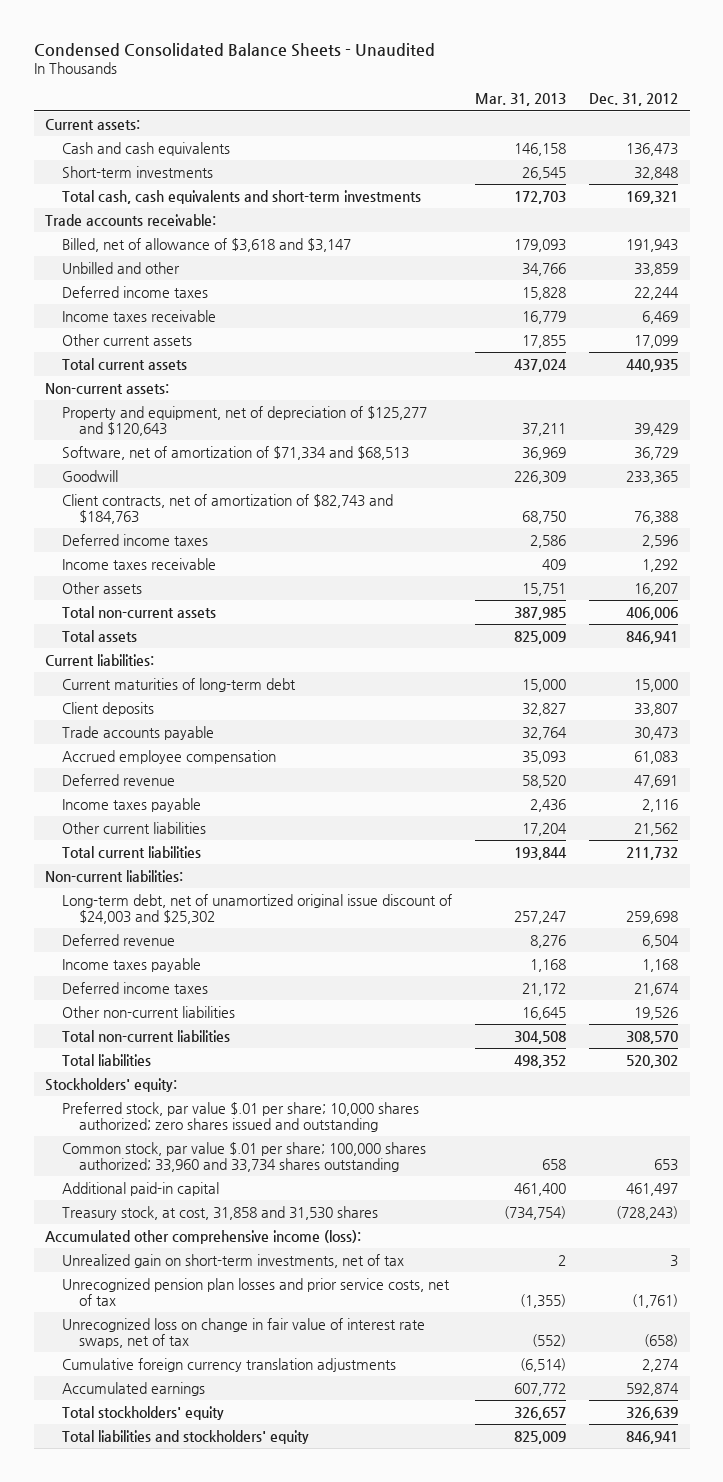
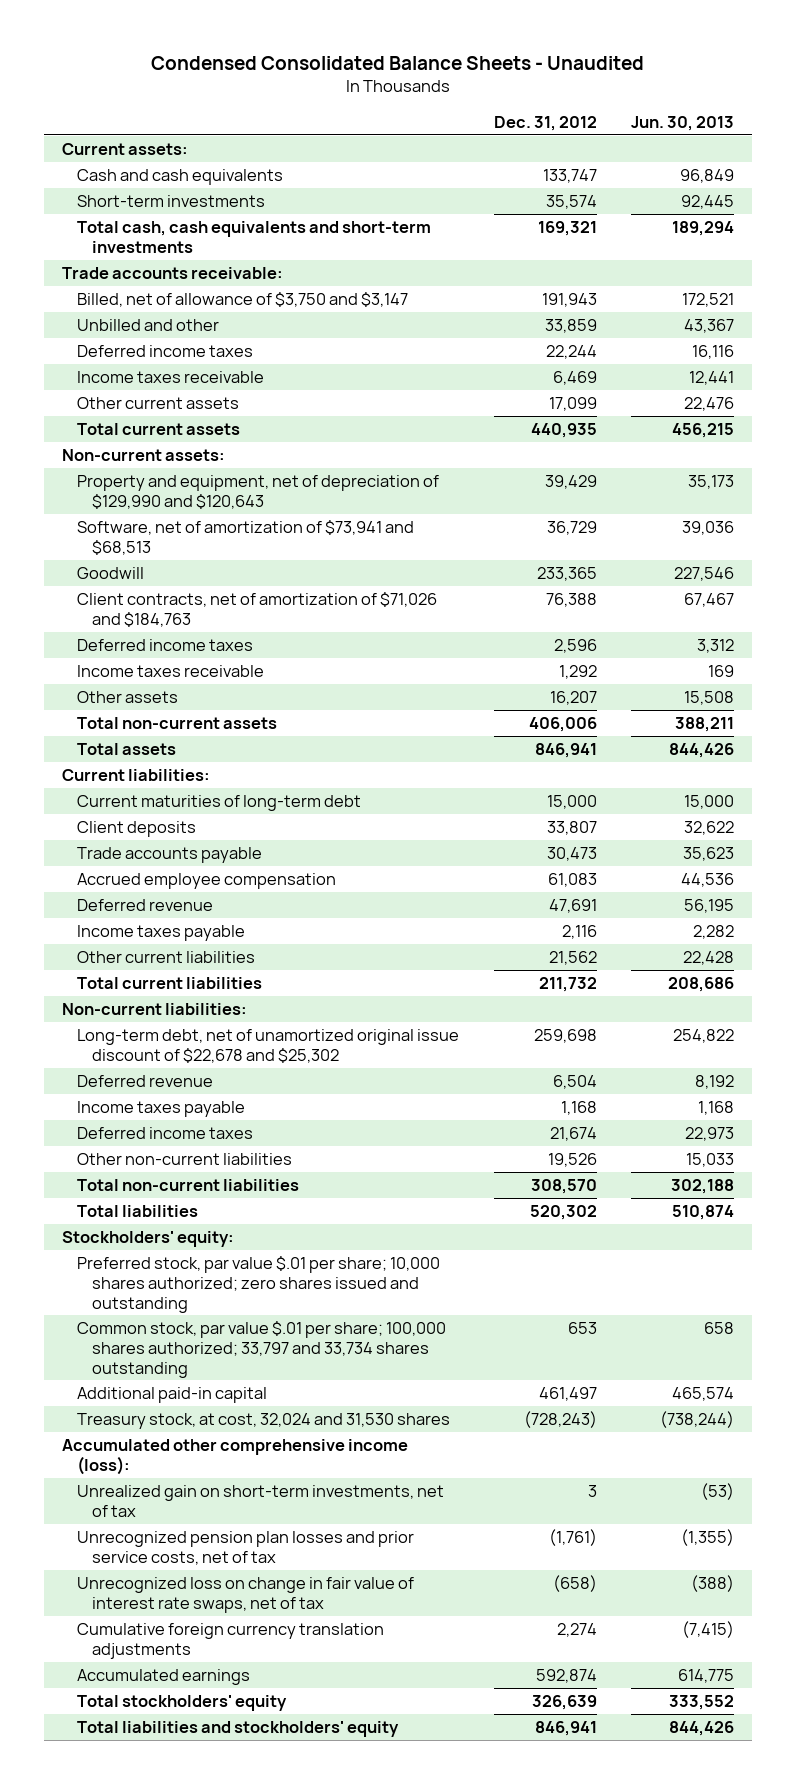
- | Mar. 31, 2013 | Dec. 31, 2012
+ | Dec. 31, 2012 | Jun. 30, 2013
- Cash and cash equivalents | 146,158 | 136,473
- Short-term investments | 26,545 | 32,848
+ Cash and cash equivalents | 133,747 | 96,849
+ Short-term investments | 35,574 | 92,445
- Billed, net of allowance of $3,618 and $3,147 | 179,093 | 191,943
+ Billed, net of allowance of $3,750 and $3,147 | 191,943 | 172,521
- Property and equipment, net of depreciation of $125,277 and $120,643 | 37,211 | 39,429
- Software, net of amortization of $71,334 and $68,513 | 36,969 | 36,729
+ Property and equipment, net of depreciation of $129,990 and $120,643 | 39,429 | 35,173
+ Software, net of amortization of $73,941 and $68,513 | 36,729 | 39,036
- Client contracts, net of amortization of $82,743 and $184,763 | 68,750 | 76,388
+ Client contracts, net of amortization of $71,026 and $184,763 | 76,388 | 67,467
- Long-term debt, net of unamortized original issue discount of $24,003 and $25,302 | 257,247 | 259,698
+ Long-term debt, net of unamortized original issue discount of $22,678 and $25,302 | 259,698 | 254,822
- Common stock, par value $.01 per share; 100,000 shares authorized; 33,960 and 33,734 shares outstanding | 658 | 653
+ Common stock, par value $.01 per share; 100,000 shares authorized; 33,797 and 33,734 shares outstanding | 653 | 658
- Treasury stock, at cost, 31,858 and 31,530 shares | (734,754) | (728,243)
+ Treasury stock, at cost, 32,024 and 31,530 shares | (728,243) | (738,244)

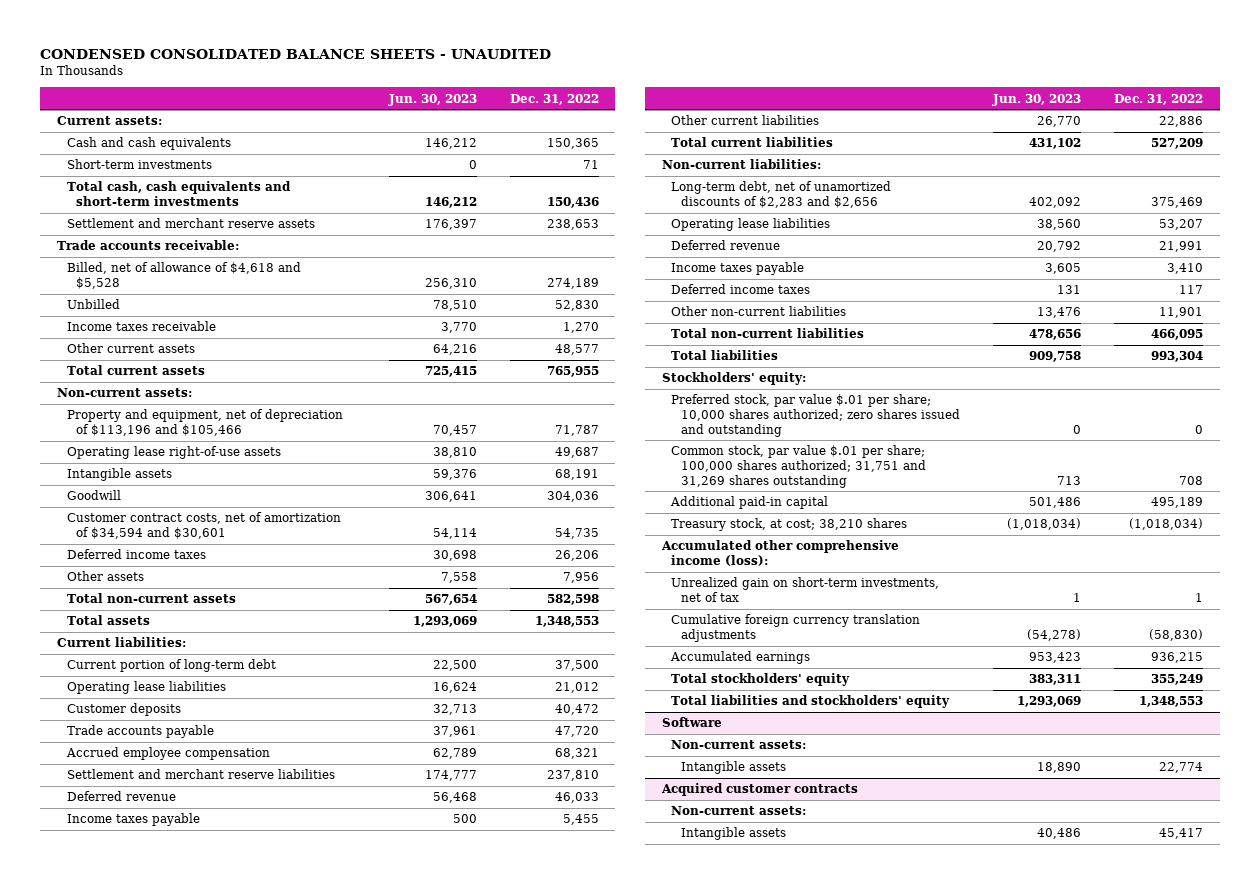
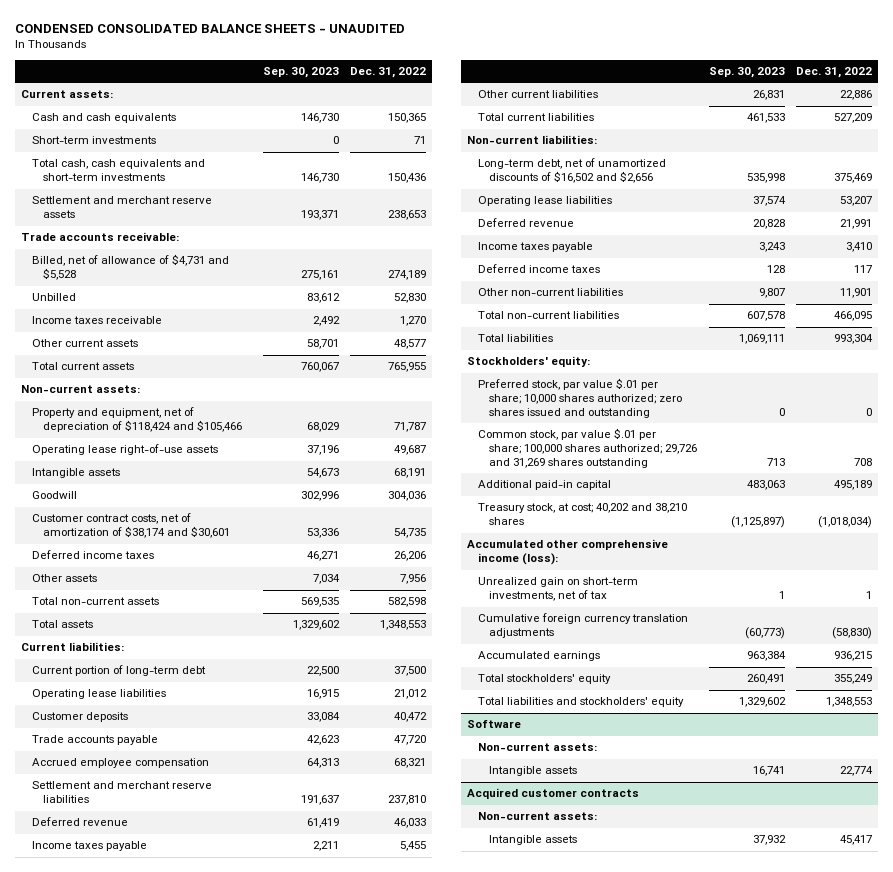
- | Jun. 30, 2023 | Dec. 31, 2022
+ | Sep. 30, 2023 | Dec. 31, 2022
- Billed, net of allowance of $4,618 and $5,528 | 256,310 | 274,189
+ Billed, net of allowance of $4,731 and $5,528 | 275,161 | 274,189
- Property and equipment, net of depreciation of $113,196 and $105,466 | 70,457 | 71,787
+ Property and equipment, net of depreciation of $118,424 and $105,466 | 68,029 | 71,787
- Customer contract costs, net of amortization of $34,594 and $30,601 | 54,114 | 54,735
+ Customer contract costs, net of amortization of $38,174 and $30,601 | 53,336 | 54,735
- Long-term debt, net of unamortized discounts of $2,283 and $2,656 | 402,092 | 375,469
+ Long-term debt, net of unamortized discounts of $16,502 and $2,656 | 535,998 | 375,469
- Common stock, par value $.01 per share; 100,000 shares authorized; 31,751 and 31,269 shares outstanding | 713 | 708
+ Common stock, par value $.01 per share; 100,000 shares authorized; 29,726 and 31,269 shares outstanding | 713 | 708
- Treasury stock, at cost; 38,210 shares | (1,018,034) | (1,018,034)
+ Treasury stock, at cost; 40,202 and 38,210 shares | (1,125,897) | (1,018,034)

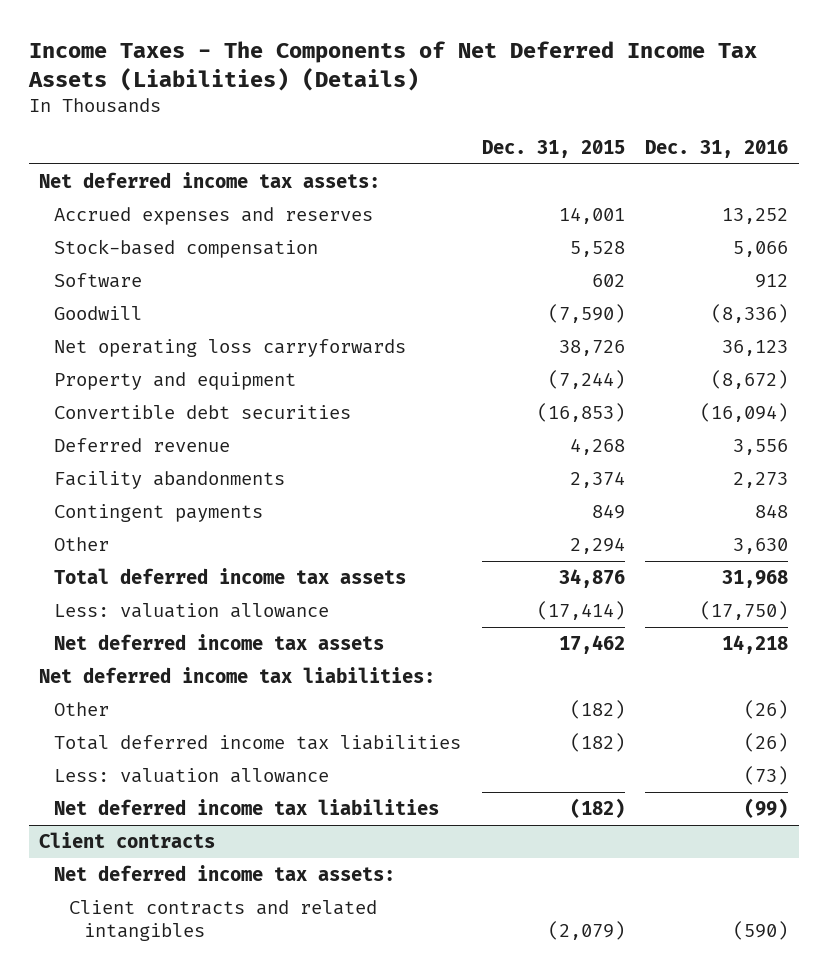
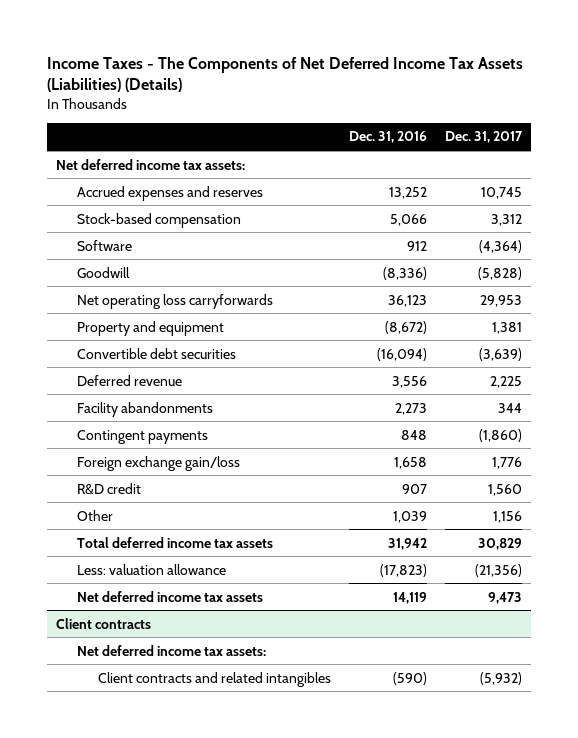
- | Dec. 31, 2015 | Dec. 31, 2016
+ | Dec. 31, 2016 | Dec. 31, 2017
- Other | 2,294 | 3,630
- Total deferred income tax assets | 34,876 | 31,968
- Less: valuation allowance | (17,414) | (17,750)
- Net deferred income tax assets | 17,462 | 14,218
- Net deferred income tax liabilities:
- Other | (182) | (26)
- Total deferred income tax liabilities | (182) | (26)
- Less: valuation allowance | | (73)
- Net deferred income tax liabilities | (182) | (99)
+ Foreign exchange gain/loss | 1,658 | 1,776
+ R&D credit | 907 | 1,560
+ Other | 1,039 | 1,156
+ Total deferred income tax assets | 31,942 | 30,829
+ Less: valuation allowance | (17,823) | (21,356)
+ Net deferred income tax assets | 14,119 | 9,473

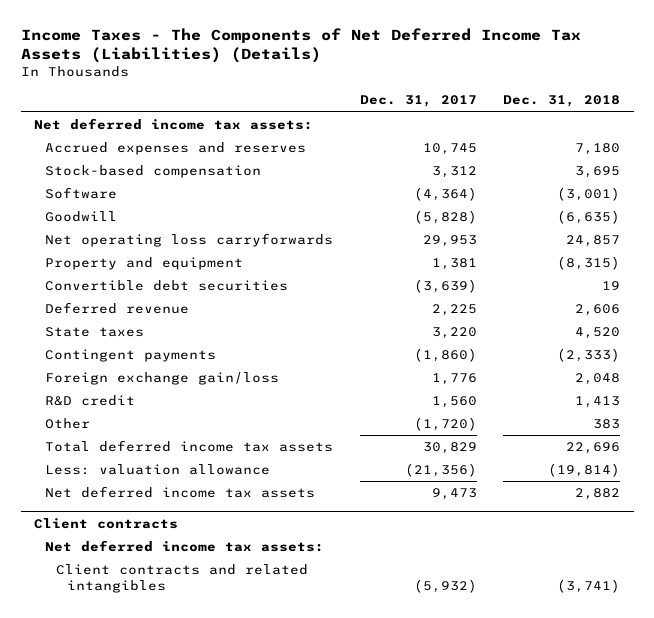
- | Dec. 31, 2016 | Dec. 31, 2017
+ | Dec. 31, 2017 | Dec. 31, 2018
- Facility abandonments | 2,273 | 344
+ State taxes | 3,220 | 4,520
- Other | 1,039 | 1,156
+ Other | (1,720) | 383

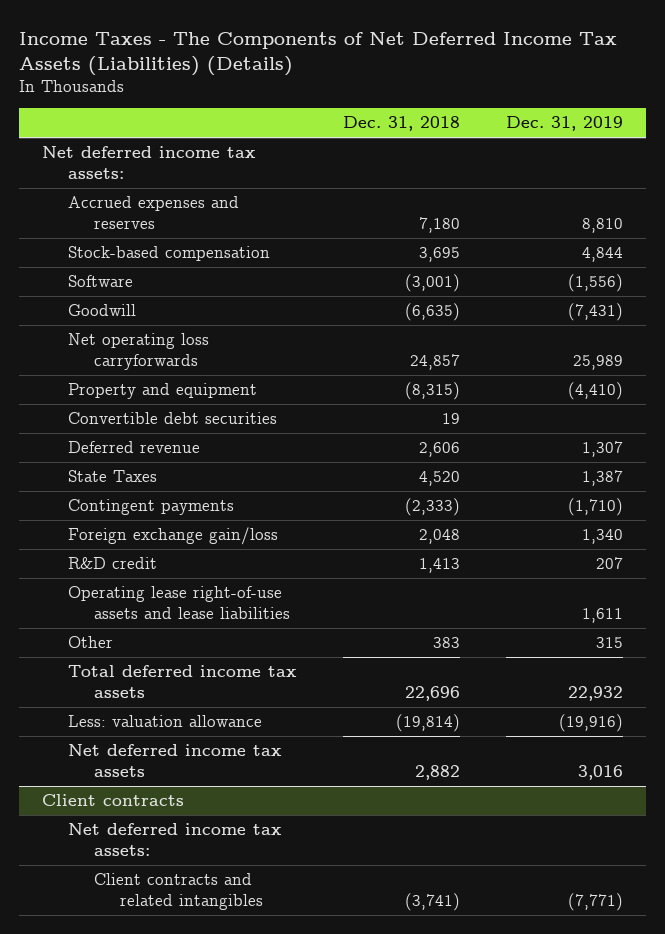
- | Dec. 31, 2017 | Dec. 31, 2018
+ | Dec. 31, 2018 | Dec. 31, 2019
- State taxes | 3,220 | 4,520
+ State Taxes | 4,520 | 1,387
+ Operating lease right-of-use assets and lease liabilities | | 1,611

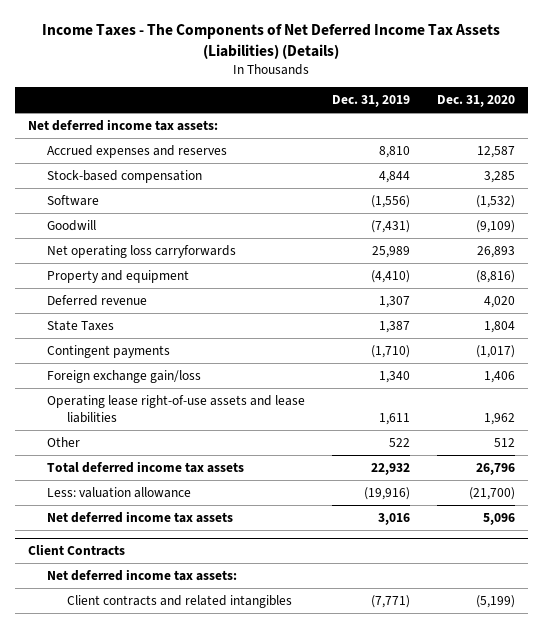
- | Dec. 31, 2018 | Dec. 31, 2019
+ | Dec. 31, 2019 | Dec. 31, 2020
- Convertible debt securities | 19 |
- R&D credit | 1,413 | 207
- Other | 383 | 315
+ Other | 522 | 512
- Client contracts
+ Client Contracts

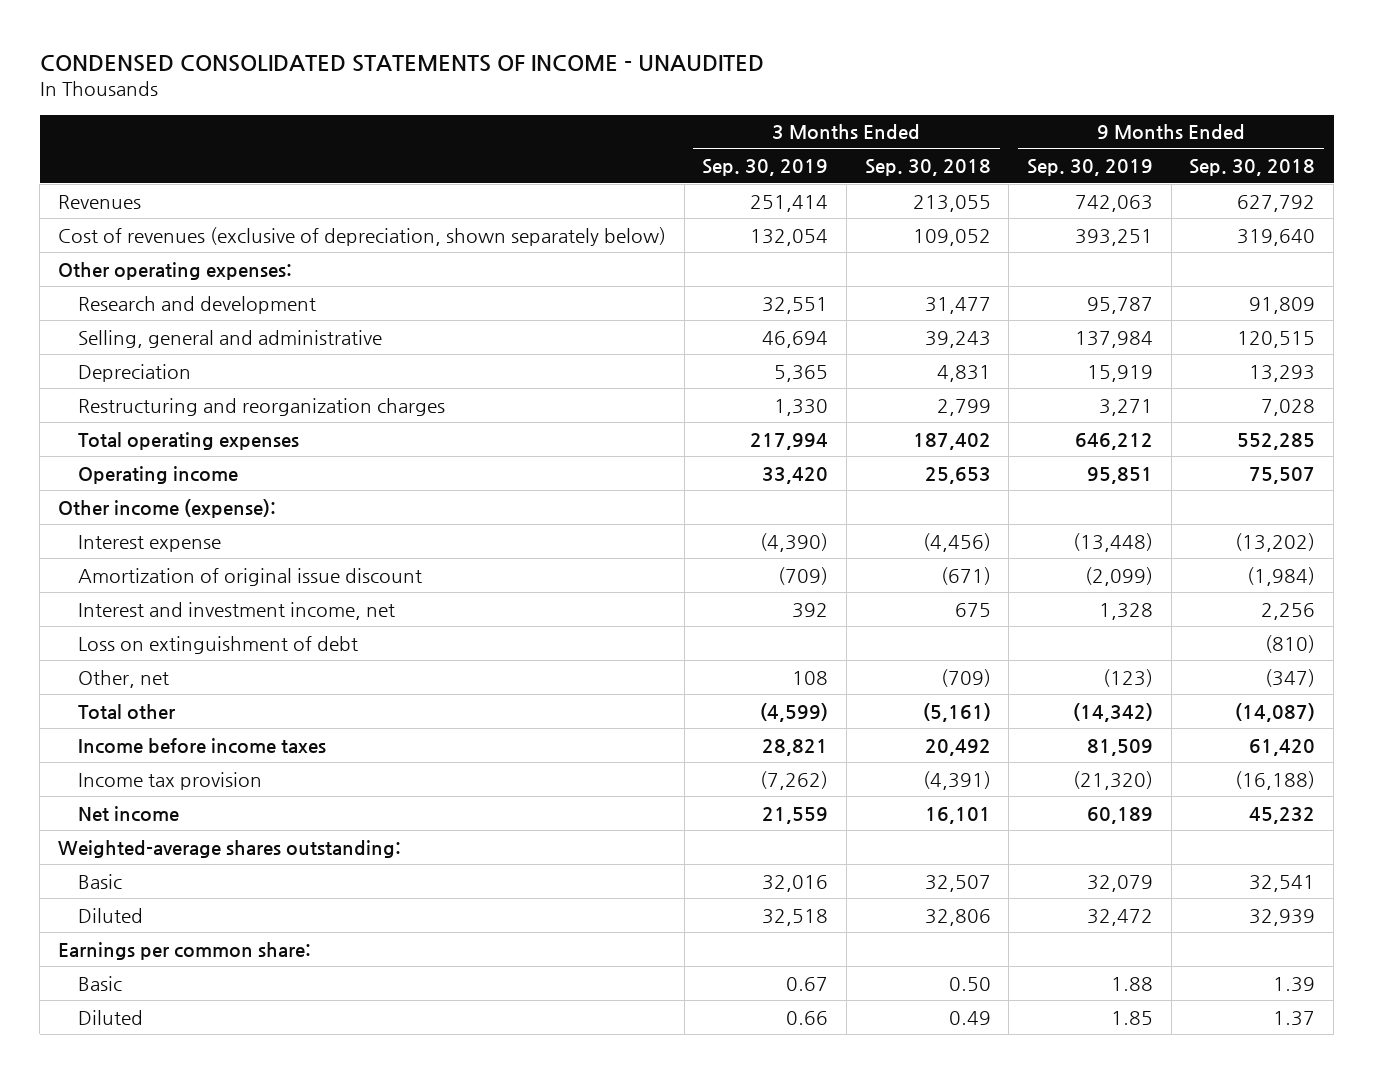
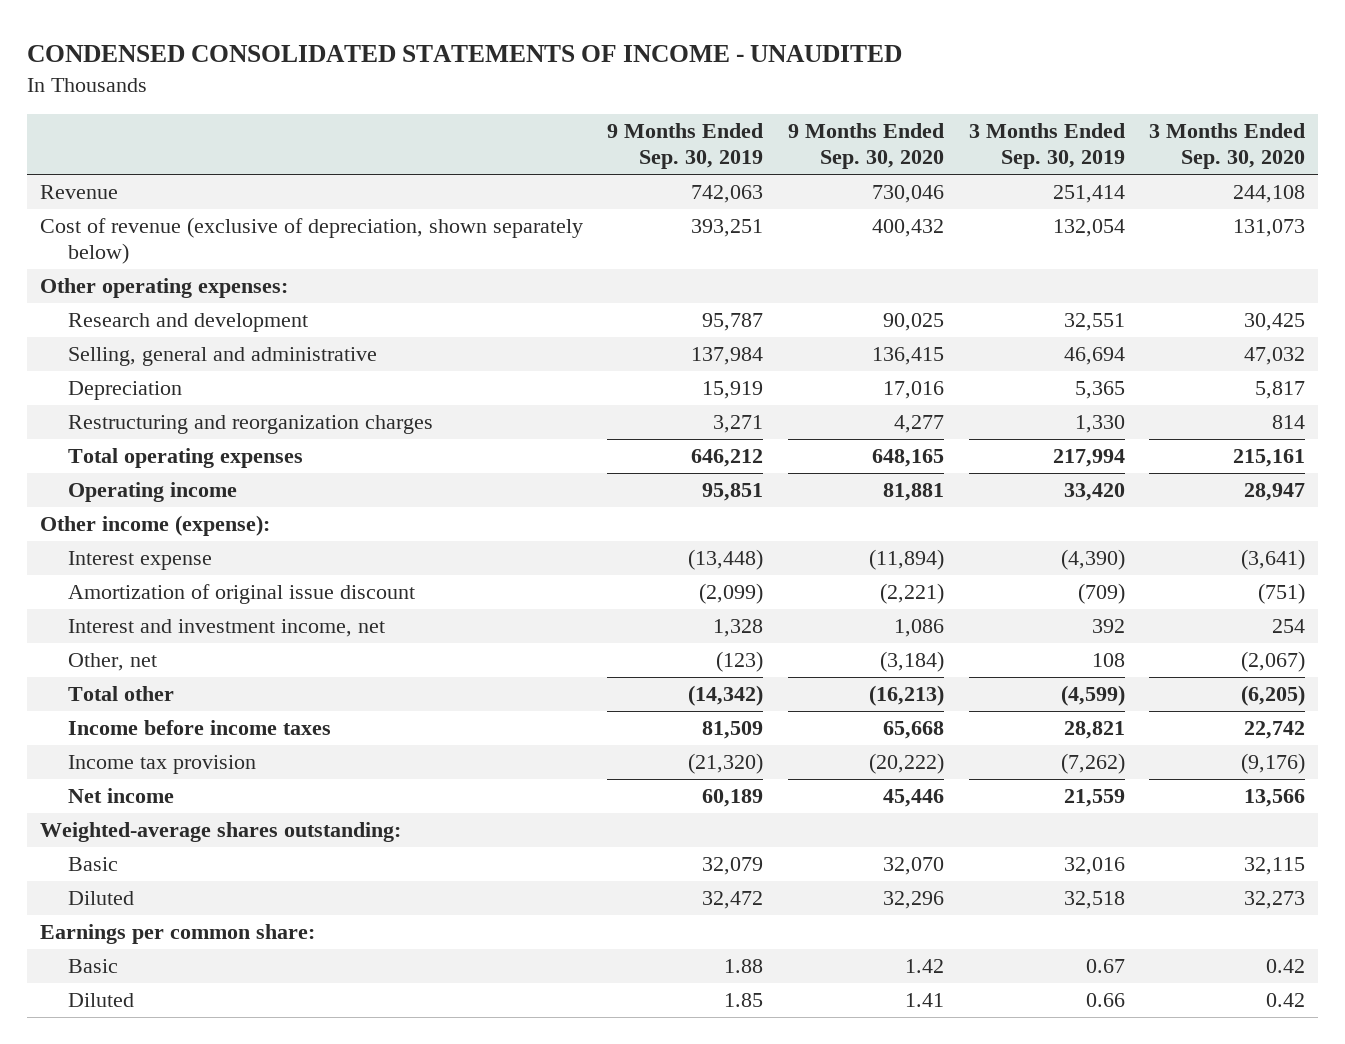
- | 3 Months Ended Sep. 30, 2019 | 3 Months Ended Sep. 30, 2018 | 9 Months Ended Sep. 30, 2019 | 9 Months Ended Sep. 30, 2018
+ | 9 Months Ended Sep. 30, 2019 | 9 Months Ended Sep. 30, 2020 | 3 Months Ended Sep. 30, 2019 | 3 Months Ended Sep. 30, 2020
- Revenues | 251,414 | 213,055 | 742,063 | 627,792
- Cost of revenues (exclusive of depreciation, shown separately below) | 132,054 | 109,052 | 393,251 | 319,640
+ Revenue | 742,063 | 730,046 | 251,414 | 244,108
+ Cost of revenue (exclusive of depreciation, shown separately below) | 393,251 | 400,432 | 132,054 | 131,073
- Loss on extinguishment of debt | | | | (810)

